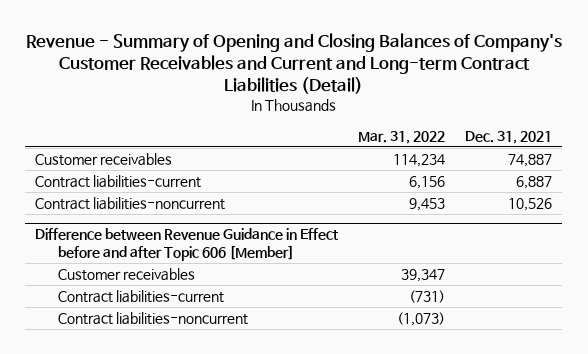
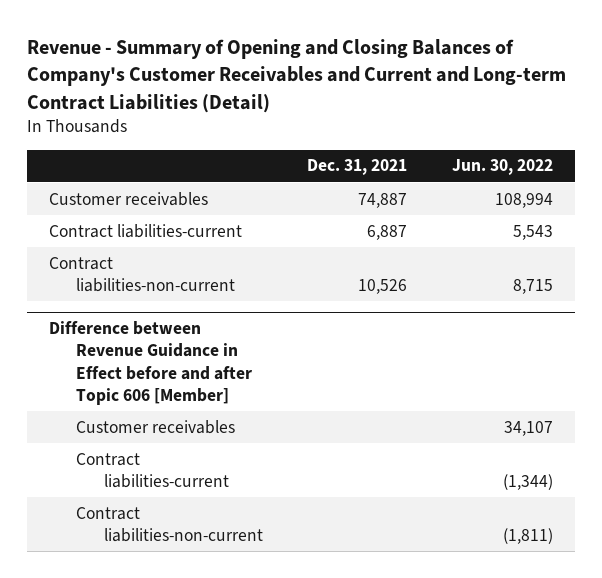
- | Mar. 31, 2022 | Dec. 31, 2021
+ | Dec. 31, 2021 | Jun. 30, 2022
- Contract liabilities-noncurrent | 9,453 | 10,526
+ Contract liabilities-non-current | 10,526 | 8,715
@ Difference between Revenue Guidance in Effect before and after Topic 606 [Member]
- Contract liabilities-noncurrent | (1,073) |
+ Contract liabilities-non-current | | (1,811)

